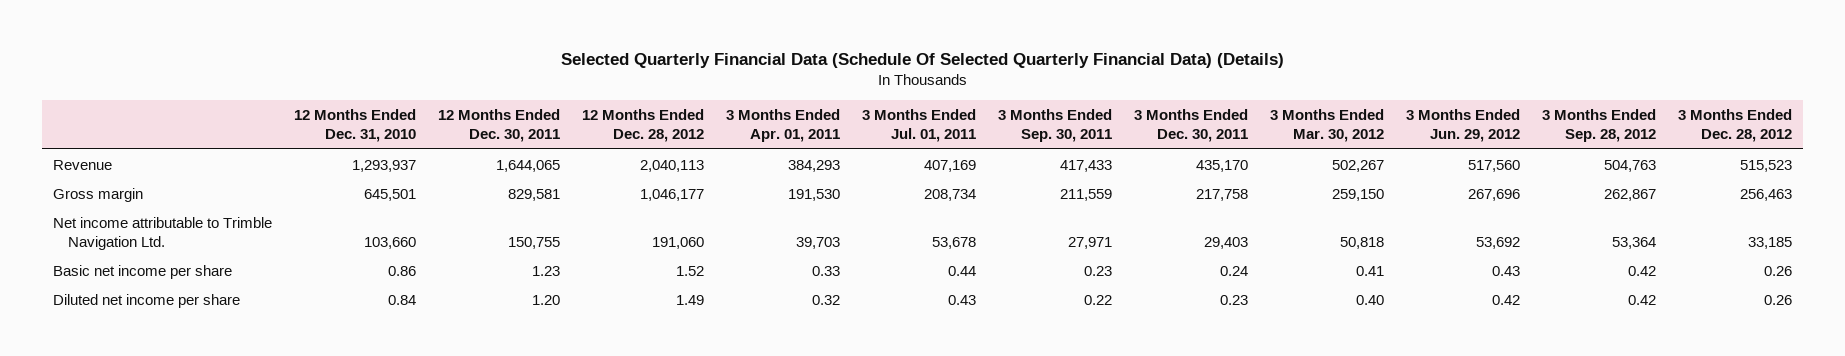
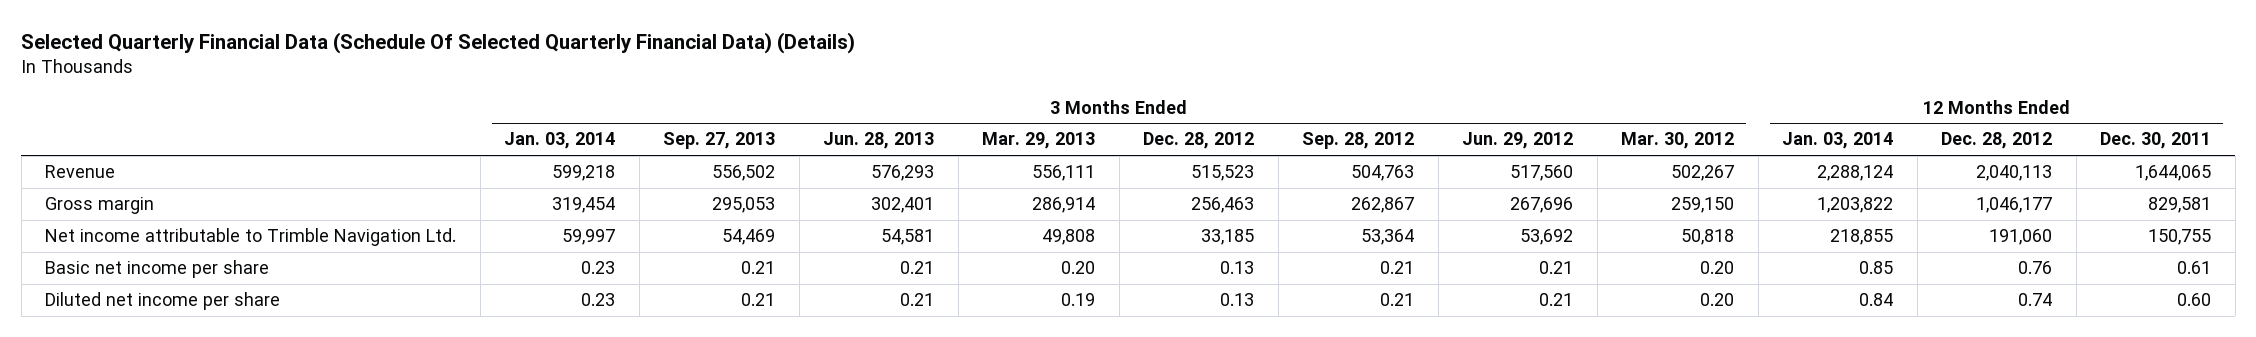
- | 12 Months Ended Dec. 31, 2010 | 12 Months Ended Dec. 30, 2011 | 12 Months Ended Dec. 28, 2012 | 3 Months Ended Apr. 01, 2011 | 3 Months Ended Jul. 01, 2011 | 3 Months Ended Sep. 30, 2011 | 3 Months Ended Dec. 30, 2011 | 3 Months Ended Mar. 30, 2012 | 3 Months Ended Jun. 29, 2012 | 3 Months Ended Sep. 28, 2012 | 3 Months Ended Dec. 28, 2012
+ | 3 Months Ended Jan. 03, 2014 | 3 Months Ended Sep. 27, 2013 | 3 Months Ended Jun. 28, 2013 | 3 Months Ended Mar. 29, 2013 | 3 Months Ended Dec. 28, 2012 | 3 Months Ended Sep. 28, 2012 | 3 Months Ended Jun. 29, 2012 | 3 Months Ended Mar. 30, 2012 | 12 Months Ended Jan. 03, 2014 | 12 Months Ended Dec. 28, 2012 | 12 Months Ended Dec. 30, 2011
- Basic net income per share | 0.86 | 1.23 | 1.52 | 0.33 | 0.44 | 0.23 | 0.24 | 0.41 | 0.43 | 0.42 | 0.26
- Diluted net income per share | 0.84 | 1.20 | 1.49 | 0.32 | 0.43 | 0.22 | 0.23 | 0.40 | 0.42 | 0.42 | 0.26
+ Basic net income per share | 0.23 | 0.21 | 0.21 | 0.20 | 0.13 | 0.21 | 0.21 | 0.20 | 0.85 | 0.76 | 0.61
+ Diluted net income per share | 0.23 | 0.21 | 0.21 | 0.19 | 0.13 | 0.21 | 0.21 | 0.20 | 0.84 | 0.74 | 0.60

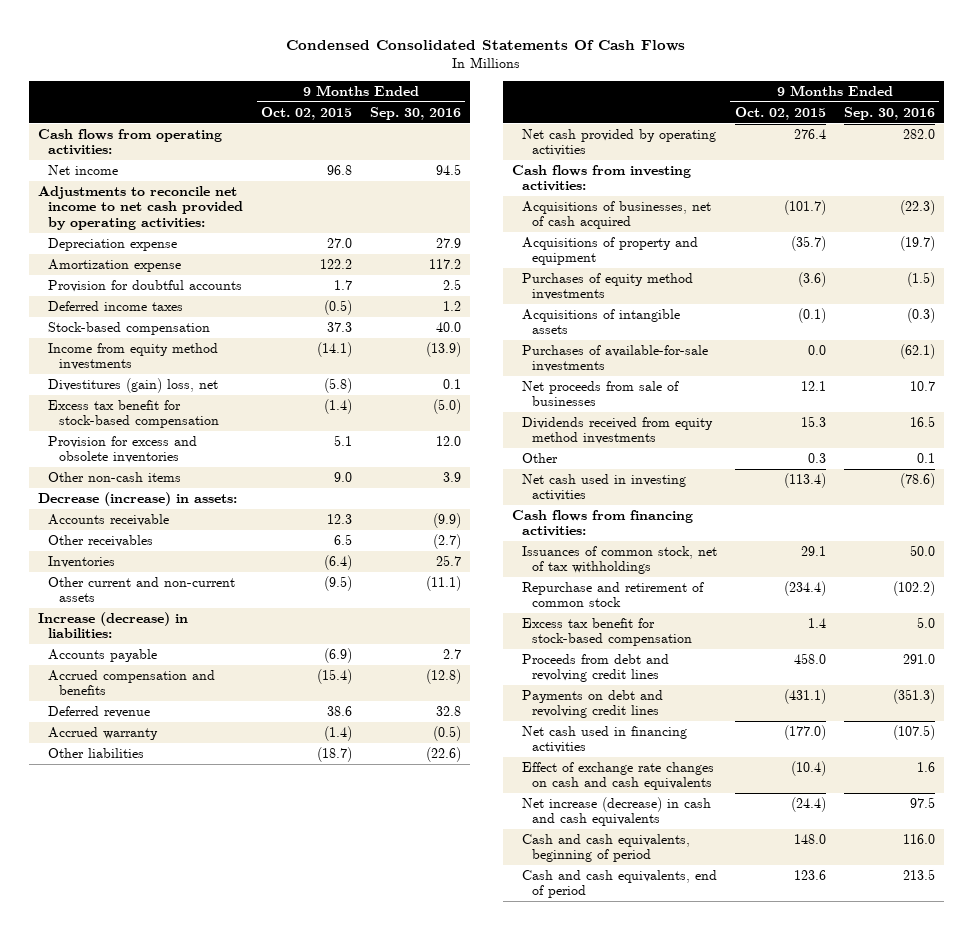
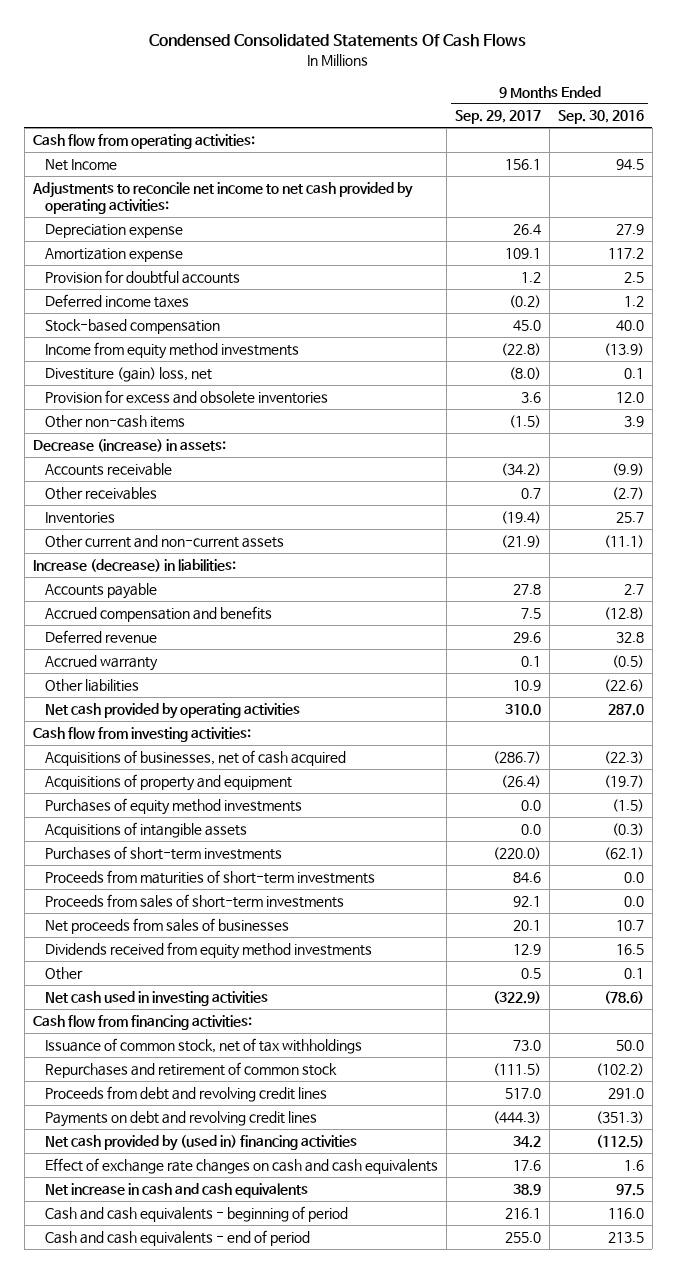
- | 9 Months Ended Oct. 02, 2015 | 9 Months Ended Sep. 30, 2016
+ | 9 Months Ended Sep. 29, 2017 | 9 Months Ended Sep. 30, 2016
- Cash flows from operating activities:
- Net income | 96.8 | 94.5
+ Cash flow from operating activities:
+ Net Income | 156.1 | 94.5
- Divestitures (gain) loss, net | (5.8) | 0.1
- Excess tax benefit for stock-based compensation | (1.4) | (5.0)
+ Divestiture (gain) loss, net | (8.0) | 0.1
- Net cash provided by operating activities | 276.4 | 282.0
- Cash flows from investing activities:
+ Net cash provided by operating activities | 310.0 | 287.0
+ Cash flow from investing activities:
- Purchases of available-for-sale investments | 0.0 | (62.1)
- Net proceeds from sale of businesses | 12.1 | 10.7
+ Purchases of short-term investments | (220.0) | (62.1)
+ Proceeds from maturities of short-term investments | 84.6 | 0.0
+ Proceeds from sales of short-term investments | 92.1 | 0.0
+ Net proceeds from sales of businesses | 20.1 | 10.7
- Cash flows from financing activities:
- Issuances of common stock, net of tax withholdings | 29.1 | 50.0
- Repurchase and retirement of common stock | (234.4) | (102.2)
- Excess tax benefit for stock-based compensation | 1.4 | 5.0
+ Cash flow from financing activities:
+ Issuance of common stock, net of tax withholdings | 73.0 | 50.0
+ Repurchases and retirement of common stock | (111.5) | (102.2)
- Net cash used in financing activities | (177.0) | (107.5)
+ Net cash provided by (used in) financing activities | 34.2 | (112.5)
- Net increase (decrease) in cash and cash equivalents | (24.4) | 97.5
- Cash and cash equivalents, beginning of period | 148.0 | 116.0
- Cash and cash equivalents, end of period | 123.6 | 213.5
+ Net increase in cash and cash equivalents | 38.9 | 97.5
+ Cash and cash equivalents - beginning of period | 216.1 | 116.0
+ Cash and cash equivalents - end of period | 255.0 | 213.5

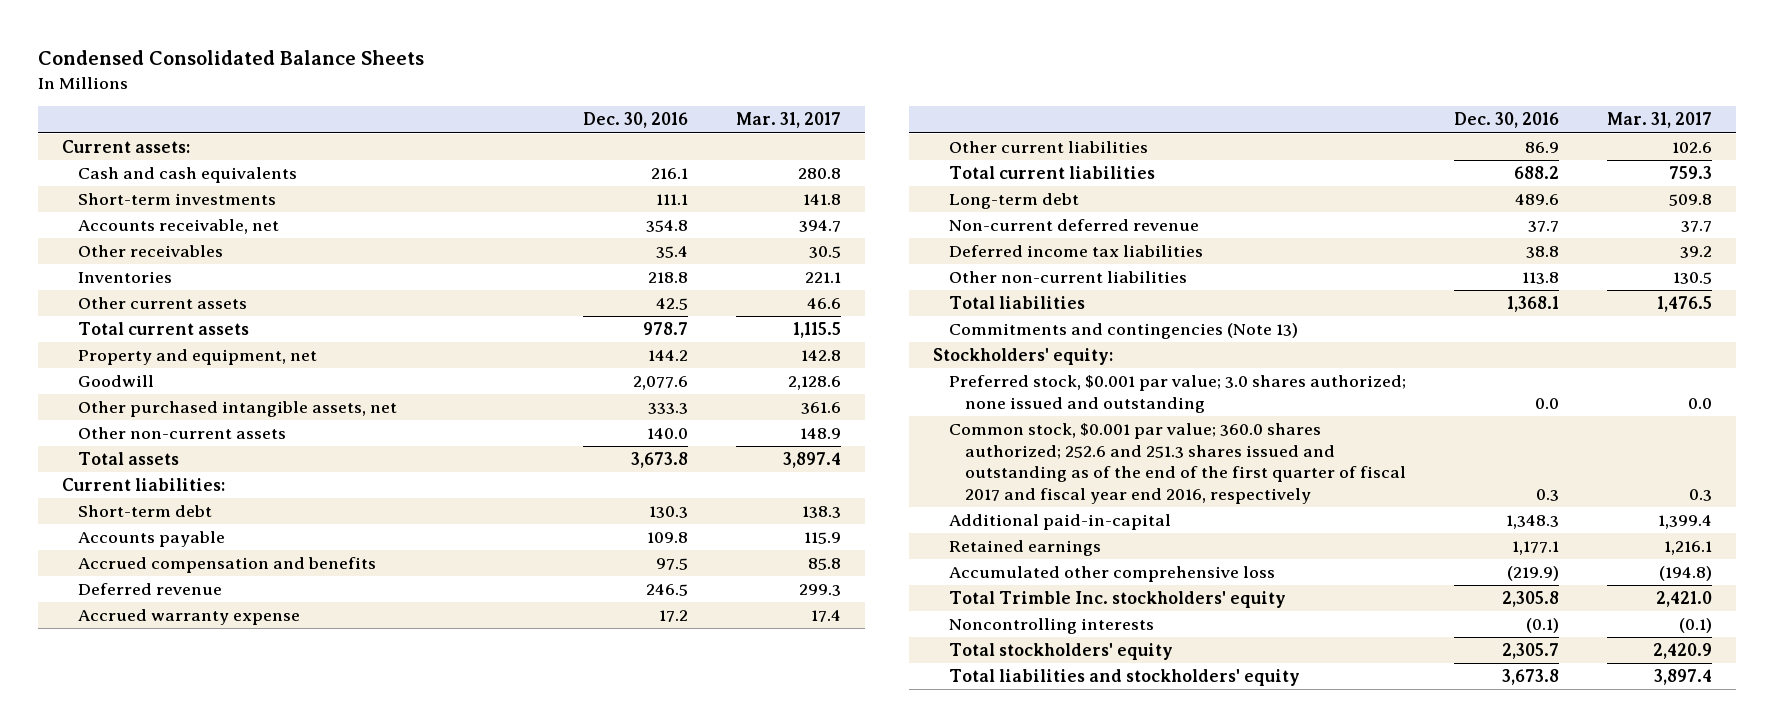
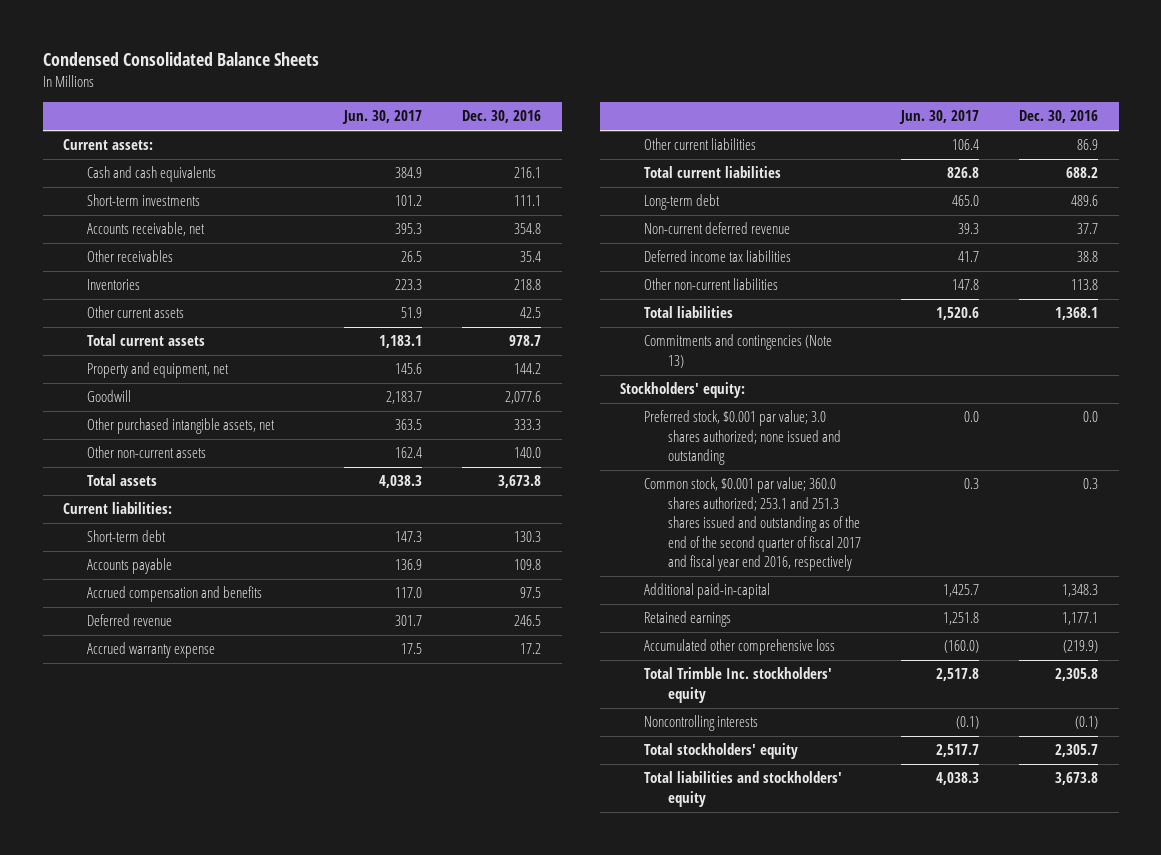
- | Dec. 30, 2016 | Mar. 31, 2017
+ | Jun. 30, 2017 | Dec. 30, 2016
- Common stock, $0.001 par value; 360.0 shares authorized; 252.6 and 251.3 shares issued and outstanding as of the end of the first quarter of fiscal 2017 and fiscal year end 2016, respectively | 0.3 | 0.3
+ Common stock, $0.001 par value; 360.0 shares authorized; 253.1 and 251.3 shares issued and outstanding as of the end of the second quarter of fiscal 2017 and fiscal year end 2016, respectively | 0.3 | 0.3

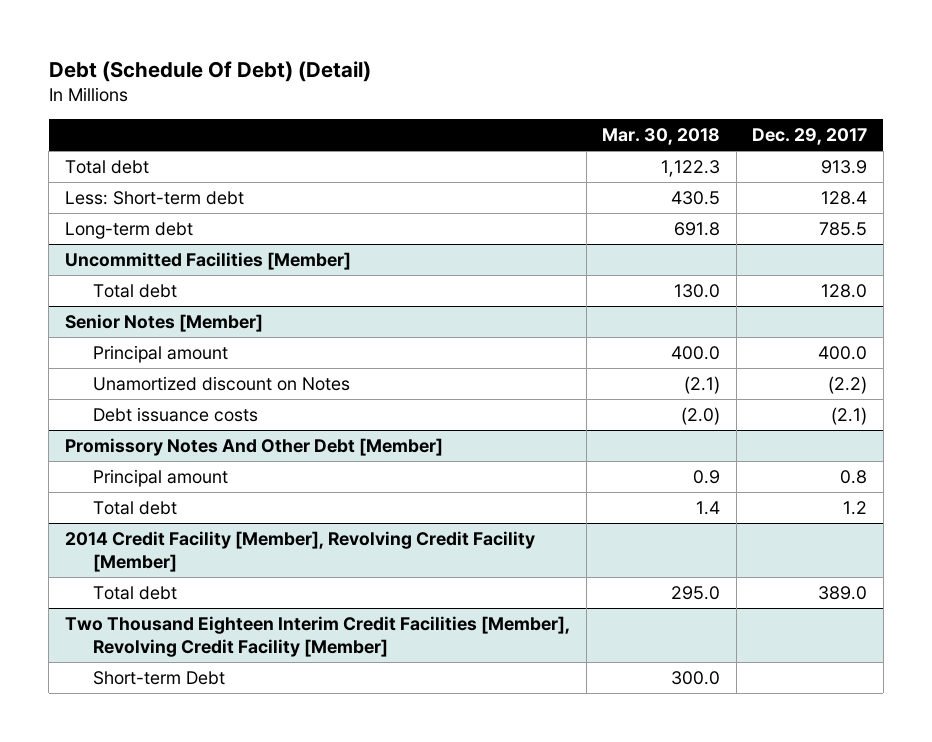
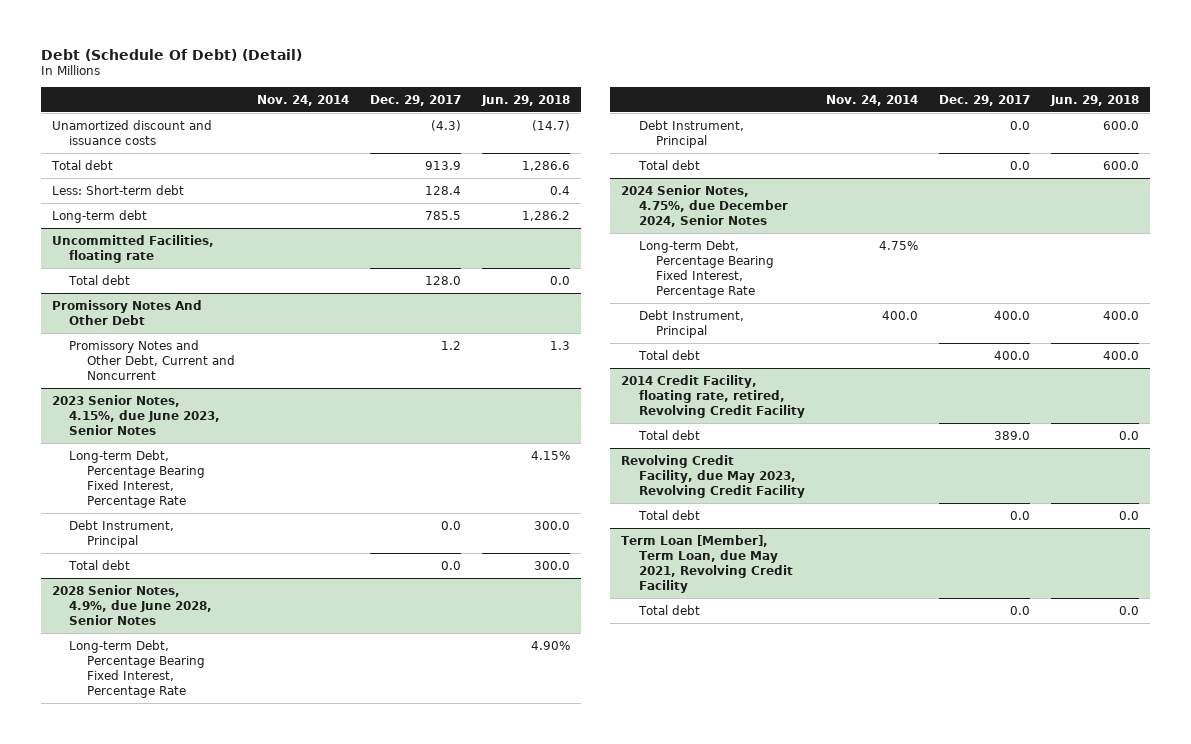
- | Mar. 30, 2018 | Dec. 29, 2017
+ | Nov. 24, 2014 | Dec. 29, 2017 | Jun. 29, 2018
+ Unamortized discount and issuance costs | | (4.3) | (14.7)
- Uncommitted Facilities [Member]
+ Uncommitted Facilities, floating rate
- Senior Notes [Member]
- Principal amount | 400.0 | 400.0
- Unamortized discount on Notes | (2.1) | (2.2)
- Debt issuance costs | (2.0) | (2.1)
- Promissory Notes And Other Debt [Member]
- Principal amount | 0.9 | 0.8
- Total debt | 1.4 | 1.2
- 2014 Credit Facility [Member], Revolving Credit Facility [Member]
+ Promissory Notes And Other Debt
+ Promissory Notes and Other Debt, Current and Noncurrent | | 1.2 | 1.3
+ 2023 Senior Notes, 4.15%, due June 2023, Senior Notes
+ Long-term Debt, Percentage Bearing Fixed Interest, Percentage Rate | | | 4.15%
+ Debt Instrument, Principal | | 0.0 | 300.0
+ Total debt | | 0.0 | 300.0
+ 2028 Senior Notes, 4.9%, due June 2028, Senior Notes
+ Long-term Debt, Percentage Bearing Fixed Interest, Percentage Rate | | | 4.90%
+ Debt Instrument, Principal | | 0.0 | 600.0
+ Total debt | | 0.0 | 600.0
+ 2024 Senior Notes, 4.75%, due December 2024, Senior Notes
+ Long-term Debt, Percentage Bearing Fixed Interest, Percentage Rate | 4.75% | |
+ Debt Instrument, Principal | 400.0 | 400.0 | 400.0
+ Total debt | | 400.0 | 400.0
+ 2014 Credit Facility, floating rate, retired, Revolving Credit Facility
- Two Thousand Eighteen Interim Credit Facilities [Member], Revolving Credit Facility [Member]
- Short-term Debt | 300.0 |
+ Revolving Credit Facility, due May 2023, Revolving Credit Facility
+ Total debt | | 0.0 | 0.0
+ Term Loan [Member], Term Loan, due May 2021, Revolving Credit Facility
+ Total debt | | 0.0 | 0.0

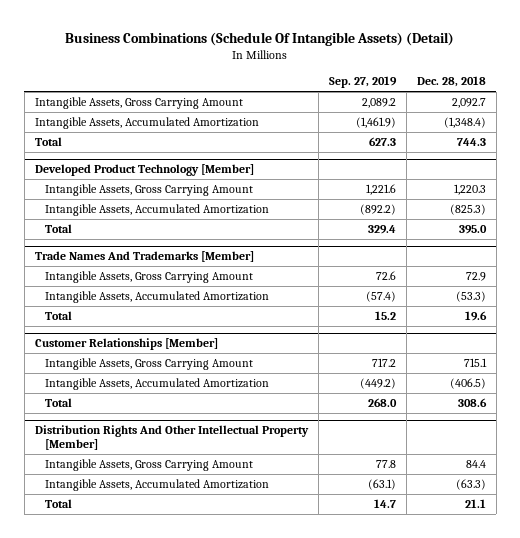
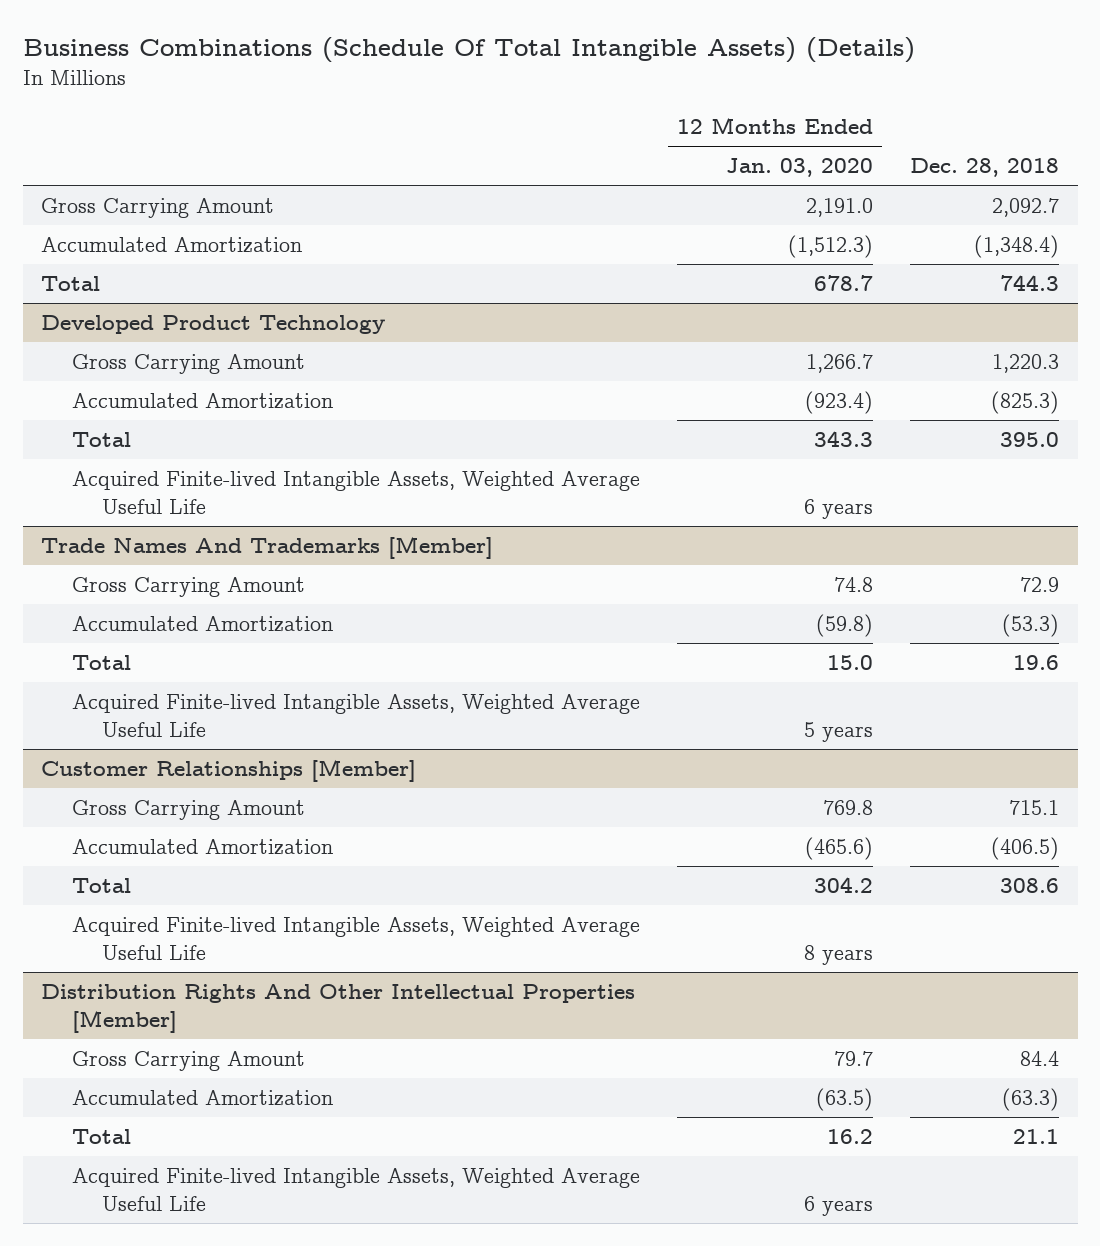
- Business Combinations (Schedule Of Intangible Assets) (Detail)
+ Business Combinations (Schedule Of Total Intangible Assets) (Details)
- | Sep. 27, 2019 | Dec. 28, 2018
+ | 12 Months Ended Jan. 03, 2020 | Dec. 28, 2018
- Intangible Assets, Gross Carrying Amount | 2,089.2 | 2,092.7
- Intangible Assets, Accumulated Amortization | (1,461.9) | (1,348.4)
+ Gross Carrying Amount | 2,191.0 | 2,092.7
+ Accumulated Amortization | (1,512.3) | (1,348.4)
- Developed Product Technology [Member]
- Intangible Assets, Gross Carrying Amount | 1,221.6 | 1,220.3
- Intangible Assets, Accumulated Amortization | (892.2) | (825.3)
+ Developed Product Technology
+ Gross Carrying Amount | 1,266.7 | 1,220.3
+ Accumulated Amortization | (923.4) | (825.3)
+ Acquired Finite-lived Intangible Assets, Weighted Average Useful Life | 6 years |
@ Trade Names And Trademarks [Member]
- Intangible Assets, Gross Carrying Amount | 72.6 | 72.9
- Intangible Assets, Accumulated Amortization | (57.4) | (53.3)
+ Gross Carrying Amount | 74.8 | 72.9
+ Accumulated Amortization | (59.8) | (53.3)
+ Acquired Finite-lived Intangible Assets, Weighted Average Useful Life | 5 years |
@ Customer Relationships [Member]
- Intangible Assets, Gross Carrying Amount | 717.2 | 715.1
- Intangible Assets, Accumulated Amortization | (449.2) | (406.5)
+ Gross Carrying Amount | 769.8 | 715.1
+ Accumulated Amortization | (465.6) | (406.5)
- Distribution Rights And Other Intellectual Property [Member]
- Intangible Assets, Gross Carrying Amount | 77.8 | 84.4
- Intangible Assets, Accumulated Amortization | (63.1) | (63.3)
@ Customer Relationships [Member]
+ Acquired Finite-lived Intangible Assets, Weighted Average Useful Life | 8 years |
+ Distribution Rights And Other Intellectual Properties [Member]
+ Gross Carrying Amount | 79.7 | 84.4
+ Accumulated Amortization | (63.5) | (63.3)
+ Acquired Finite-lived Intangible Assets, Weighted Average Useful Life | 6 years |

